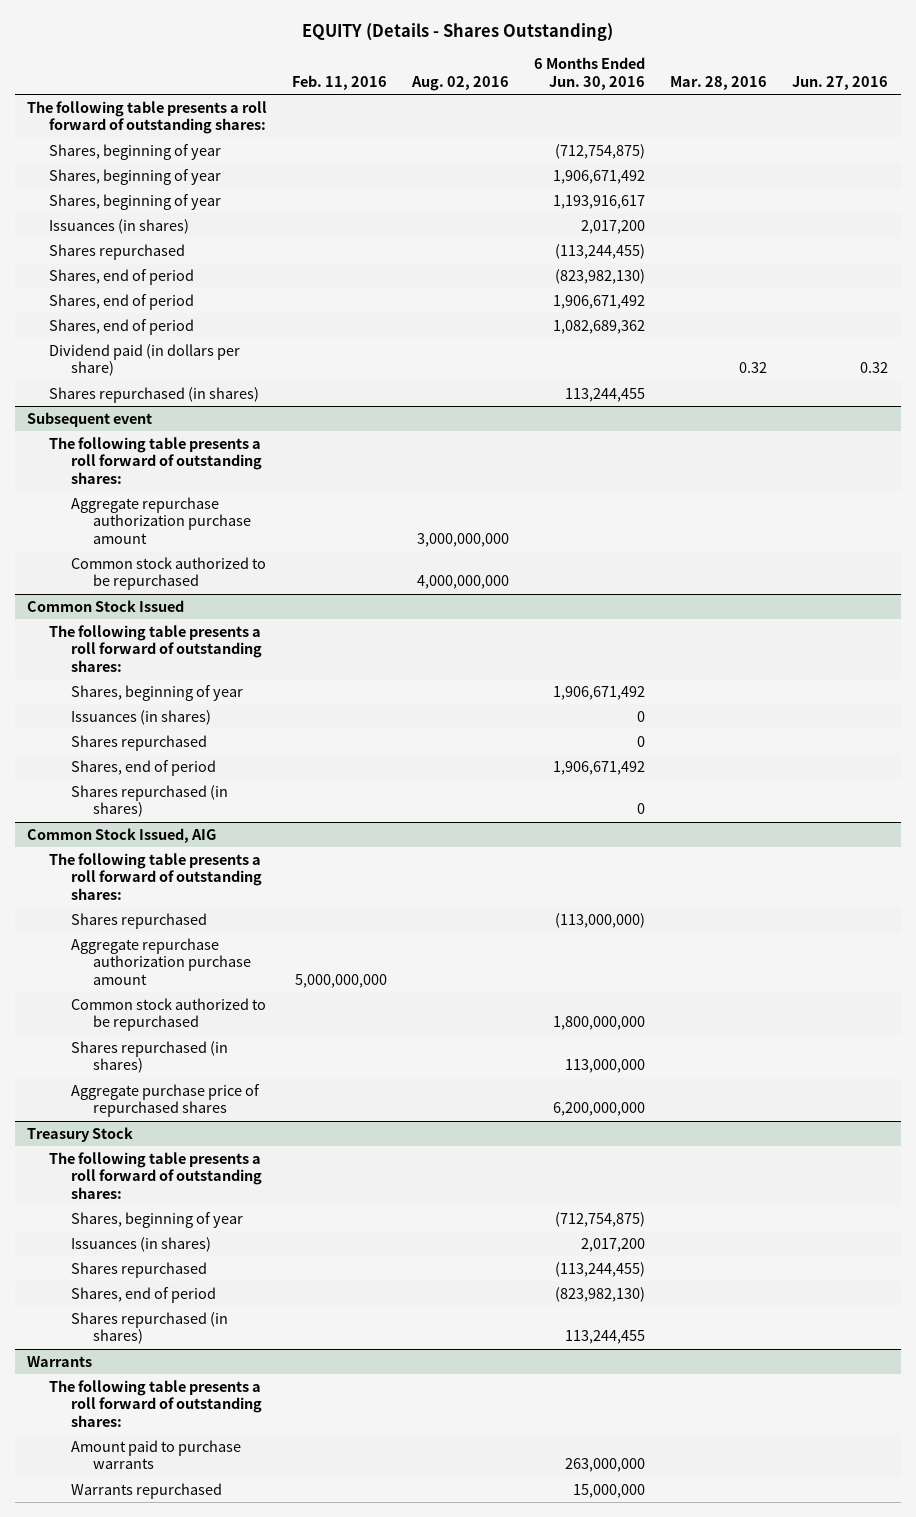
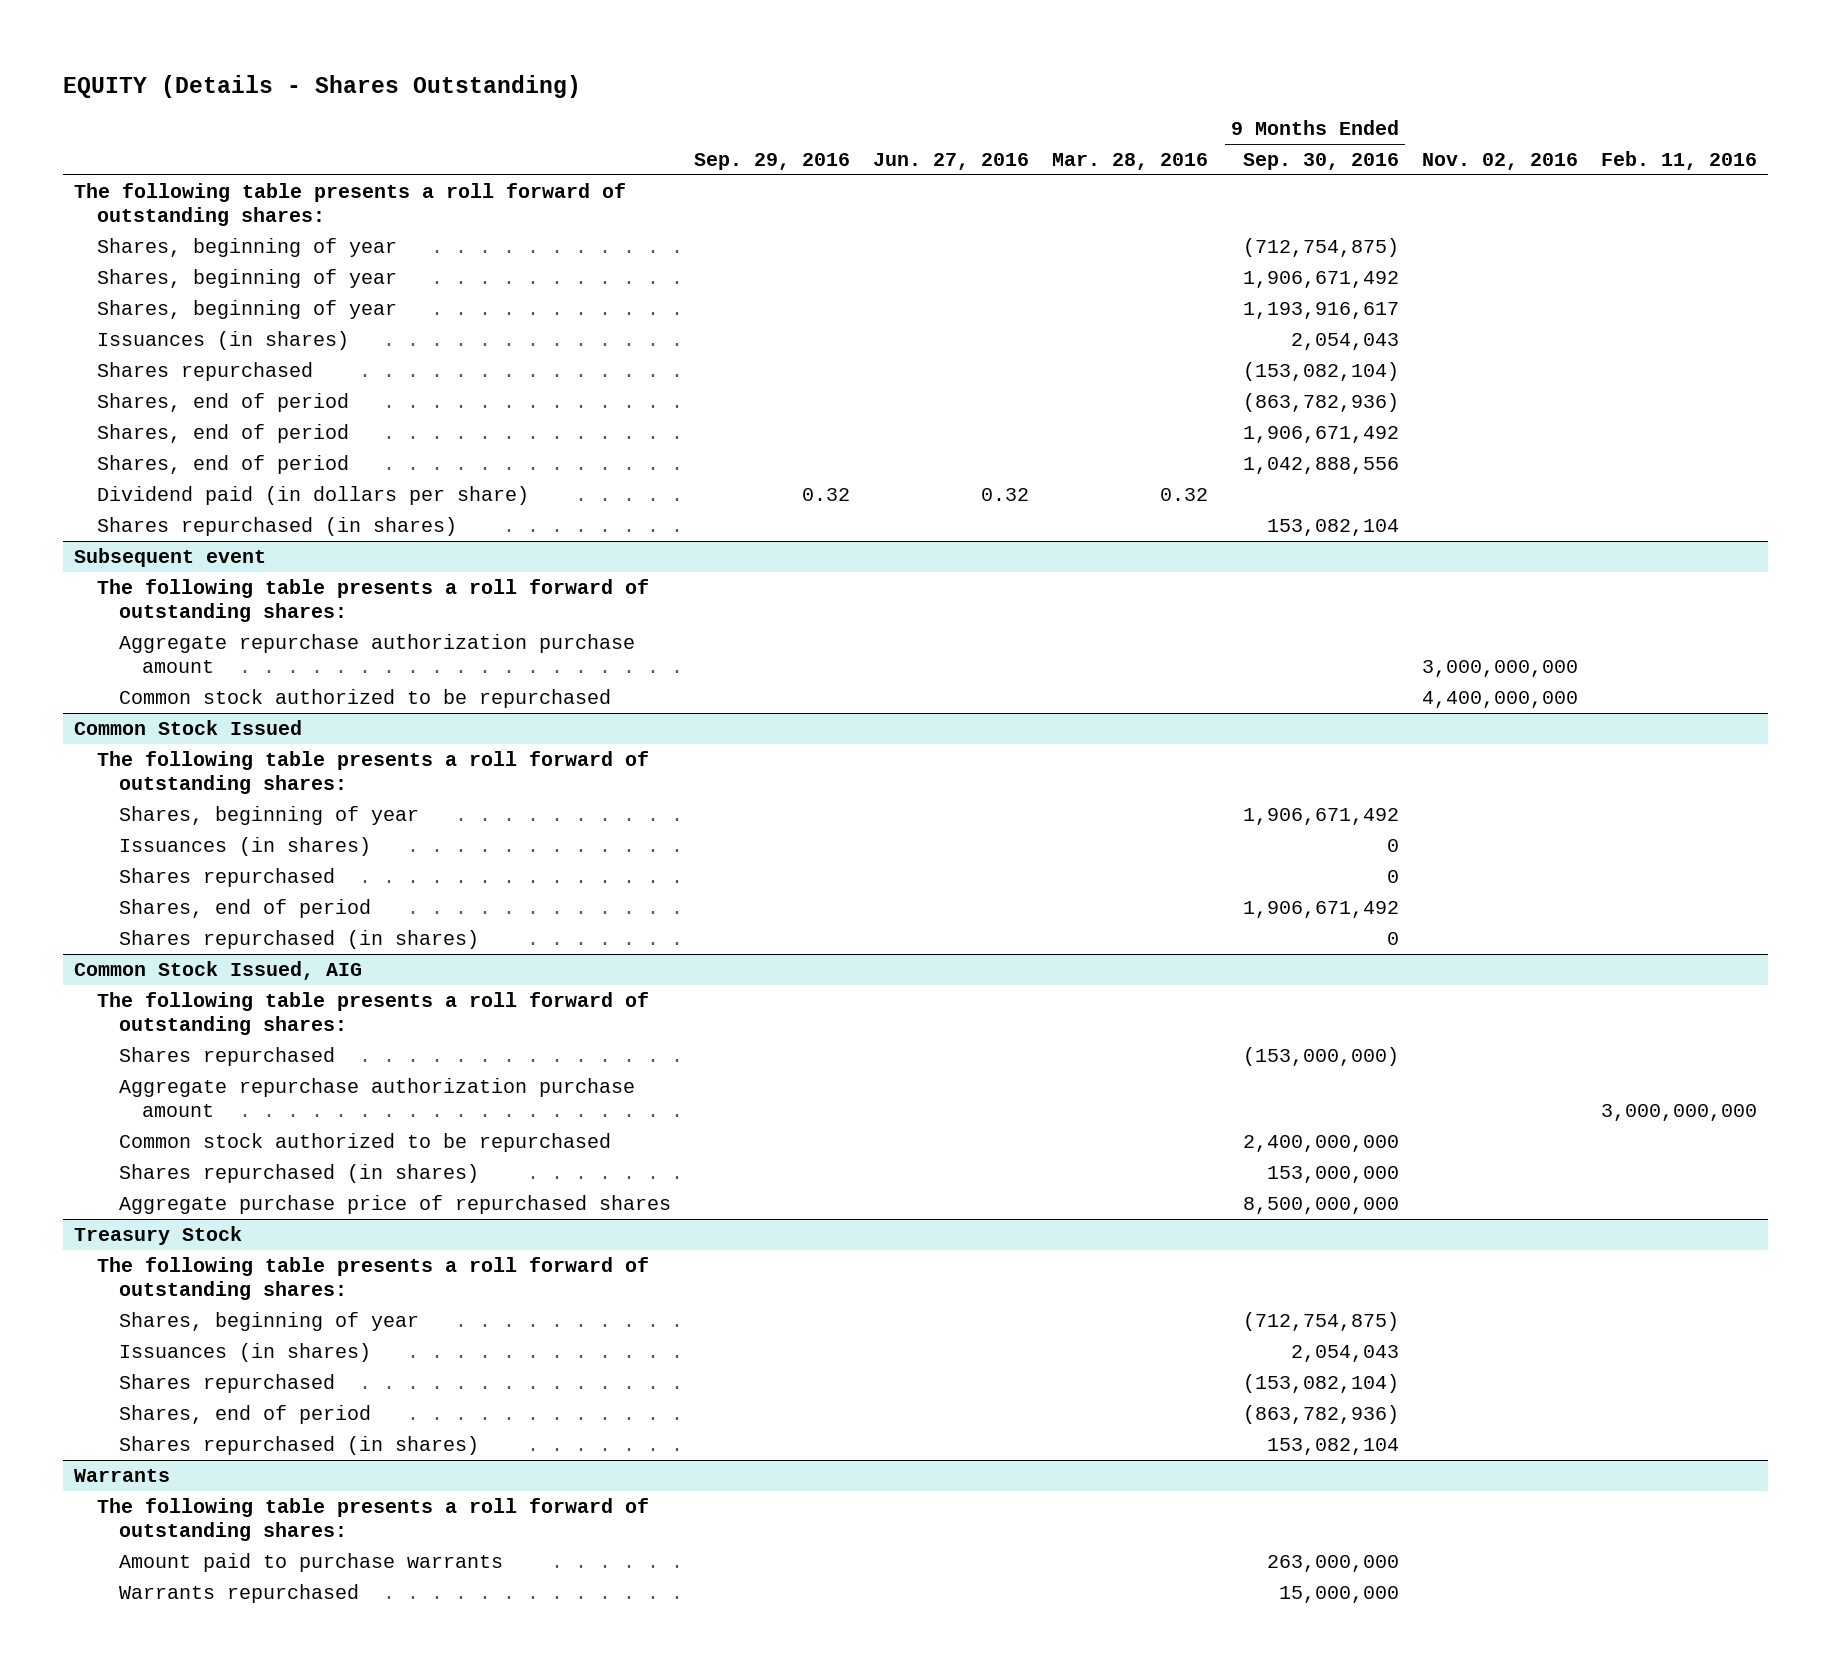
- | Feb. 11, 2016 | Aug. 02, 2016 | 6 Months Ended Jun. 30, 2016 | Mar. 28, 2016 | Jun. 27, 2016
+ | Sep. 29, 2016 | Jun. 27, 2016 | Mar. 28, 2016 | 9 Months Ended Sep. 30, 2016 | Nov. 02, 2016 | Feb. 11, 2016
@ Common Stock Issued, AIG
- Aggregate repurchase authorization purchase amount | 5,000,000,000 | | | |
+ Aggregate repurchase authorization purchase amount | | | | | | 3,000,000,000

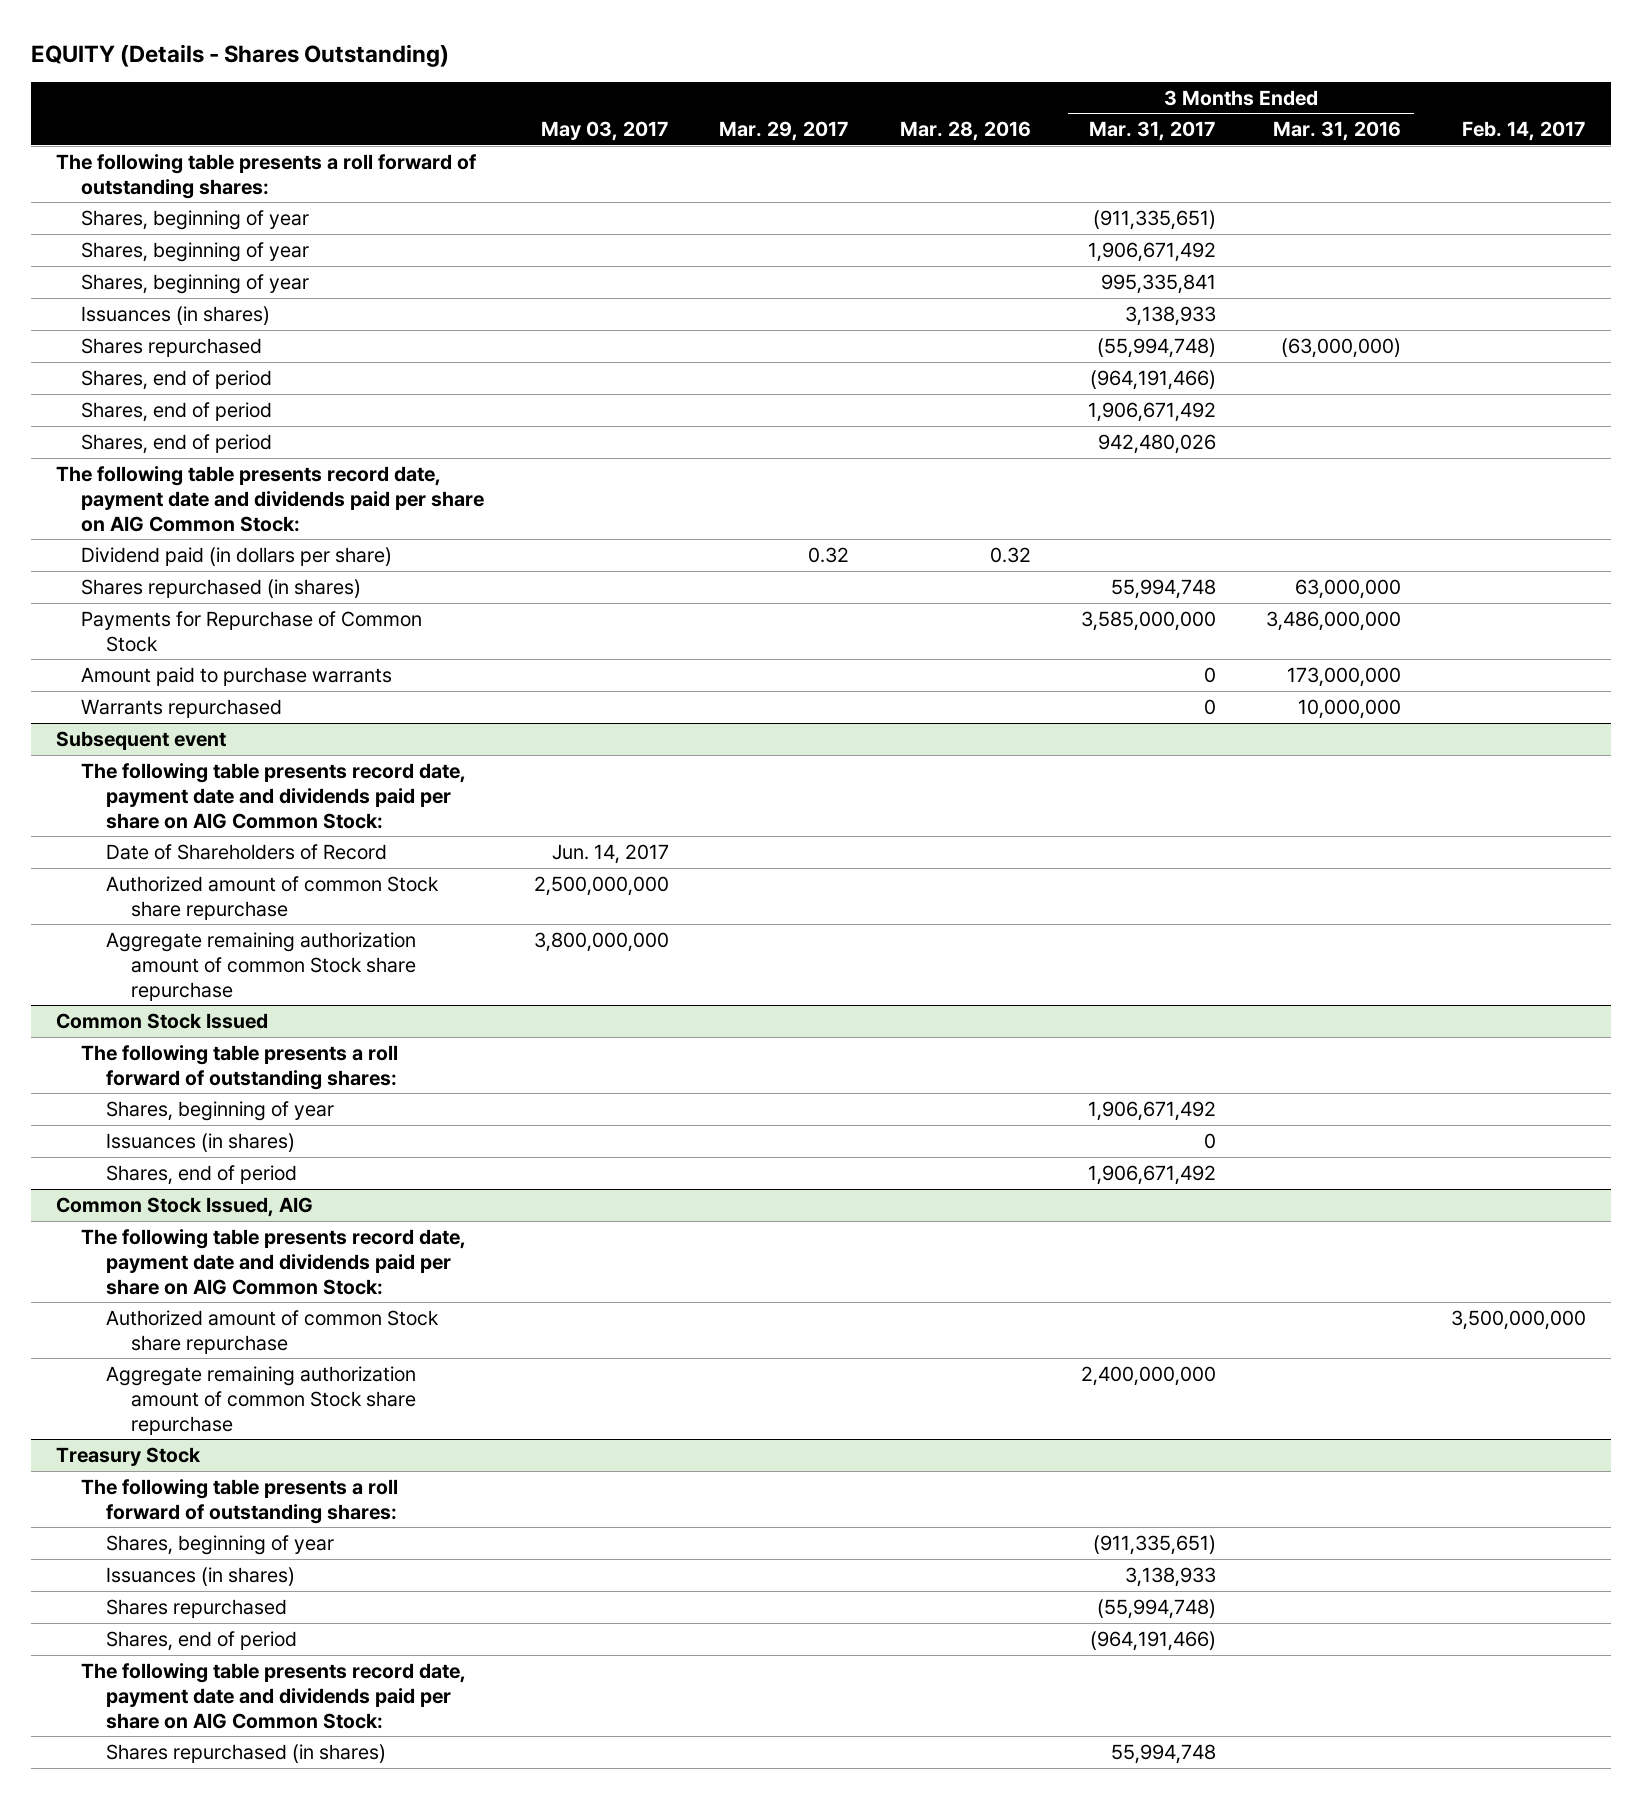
- | Sep. 29, 2016 | Jun. 27, 2016 | Mar. 28, 2016 | 9 Months Ended Sep. 30, 2016 | Nov. 02, 2016 | Feb. 11, 2016
+ | May 03, 2017 | Mar. 29, 2017 | Mar. 28, 2016 | 3 Months Ended Mar. 31, 2017 | 3 Months Ended Mar. 31, 2016 | Feb. 14, 2017
+ The following table presents record date, payment date and dividends paid per share on AIG Common Stock:
+ Payments for Repurchase of Common Stock | | | | 3,585,000,000 | 3,486,000,000 |
+ Amount paid to purchase warrants | | | | 0 | 173,000,000 |
+ Warrants repurchased | | | | 0 | 10,000,000 |
@ Subsequent event
- The following table presents a roll forward of outstanding shares:
- Aggregate repurchase authorization purchase amount | | | | | 3,000,000,000 |
- Common stock authorized to be repurchased | | | | | 4,400,000,000 |
+ The following table presents record date, payment date and dividends paid per share on AIG Common Stock:
+ Date of Shareholders of Record | Jun. 14, 2017 | | | | |
+ Authorized amount of common Stock share repurchase | 2,500,000,000 | | | | |
+ Aggregate remaining authorization amount of common Stock share repurchase | 3,800,000,000 | | | | |
@ Common Stock Issued
- Shares repurchased | | | | 0 | |
- Shares repurchased (in shares) | | | | 0 | |
@ Common Stock Issued, AIG
- The following table presents a roll forward of outstanding shares:
- Shares repurchased | | | | (153,000,000) | |
- Aggregate repurchase authorization purchase amount | | | | | | 3,000,000,000
- Common stock authorized to be repurchased | | | | 2,400,000,000 | |
- Shares repurchased (in shares) | | | | 153,000,000 | |
- Aggregate purchase price of repurchased shares | | | | 8,500,000,000 | |
+ The following table presents record date, payment date and dividends paid per share on AIG Common Stock:
+ Authorized amount of common Stock share repurchase | | | | | | 3,500,000,000
+ Aggregate remaining authorization amount of common Stock share repurchase | | | | 2,400,000,000 | |
@ Treasury Stock
+ The following table presents record date, payment date and dividends paid per share on AIG Common Stock:
- Warrants
- The following table presents a roll forward of outstanding shares:
- Amount paid to purchase warrants | | | | 263,000,000 | |
- Warrants repurchased | | | | 15,000,000 | |

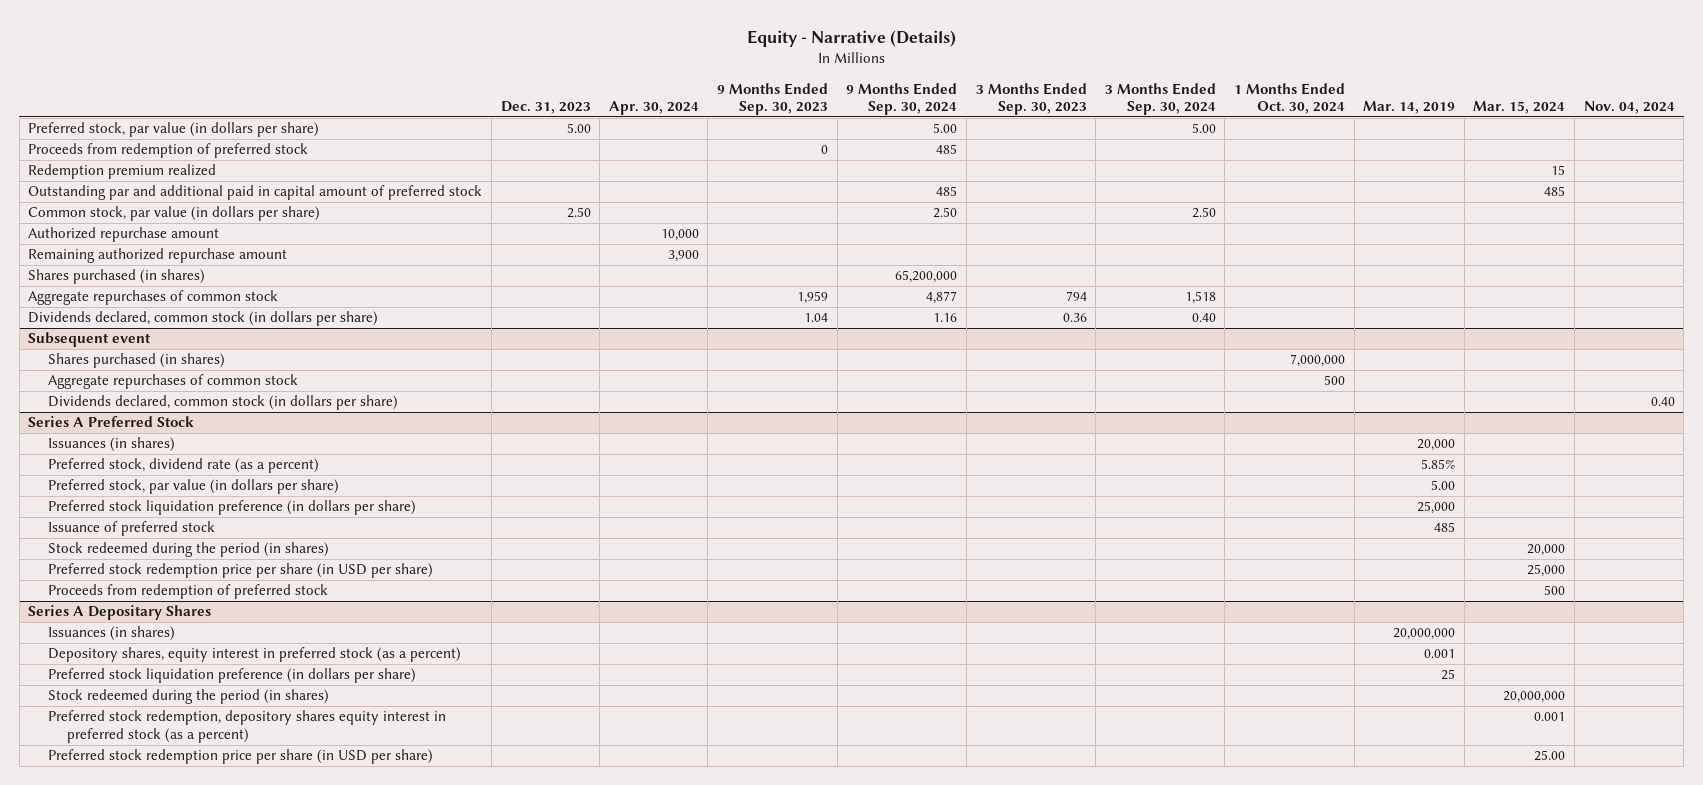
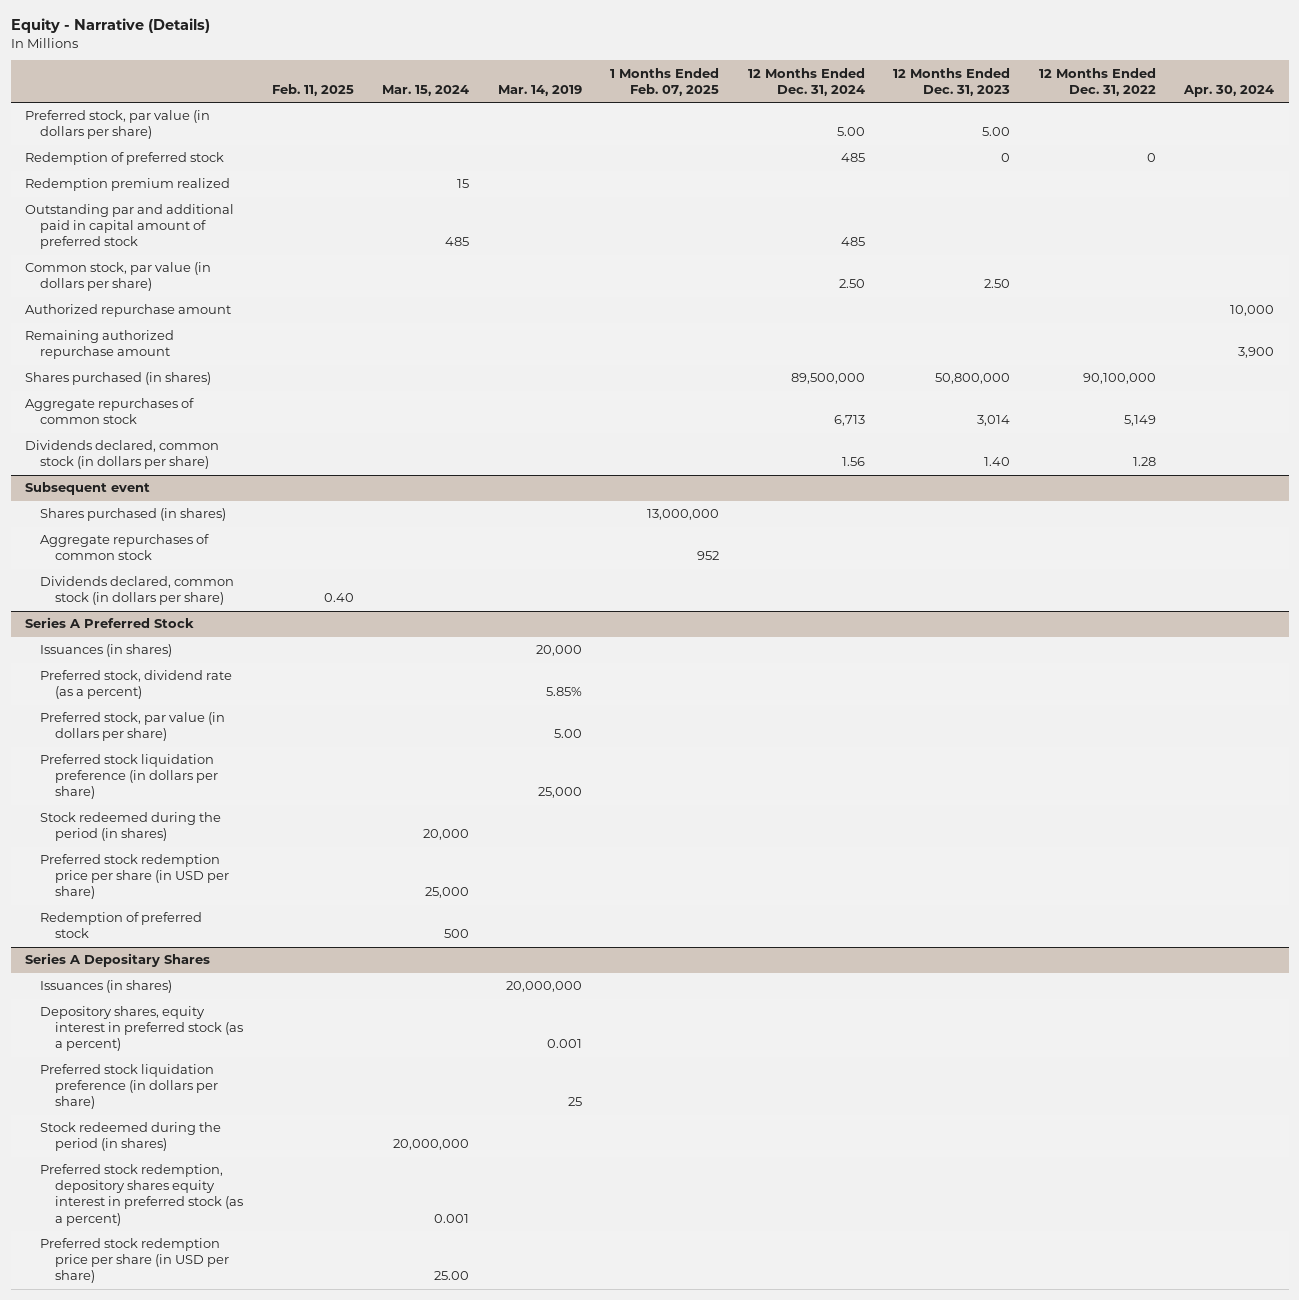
- | Dec. 31, 2023 | Apr. 30, 2024 | 9 Months Ended Sep. 30, 2023 | 9 Months Ended Sep. 30, 2024 | 3 Months Ended Sep. 30, 2023 | 3 Months Ended Sep. 30, 2024 | 1 Months Ended Oct. 30, 2024 | Mar. 14, 2019 | Mar. 15, 2024 | Nov. 04, 2024
+ | Feb. 11, 2025 | Mar. 15, 2024 | Mar. 14, 2019 | 1 Months Ended Feb. 07, 2025 | 12 Months Ended Dec. 31, 2024 | 12 Months Ended Dec. 31, 2023 | 12 Months Ended Dec. 31, 2022 | Apr. 30, 2024
- Proceeds from redemption of preferred stock | | | 0 | 485 | | | | | |
+ Redemption of preferred stock | | | | | 485 | 0 | 0 |
@ Series A Preferred Stock
- Issuance of preferred stock | | | | | | | | 485 | |
- Proceeds from redemption of preferred stock | | | | | | | | | 500 |
+ Redemption of preferred stock | | 500 | | | | | |

